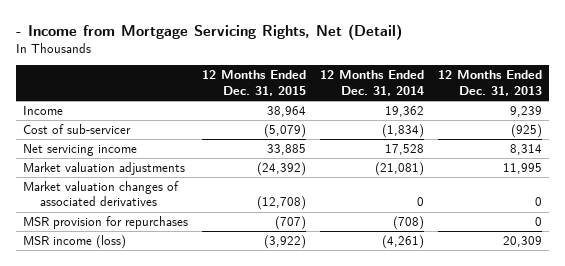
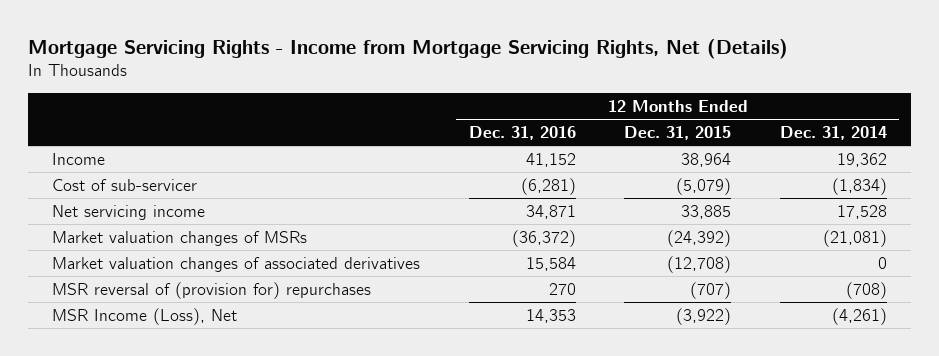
- - Income from Mortgage Servicing Rights, Net (Detail)
+ Mortgage Servicing Rights - Income from Mortgage Servicing Rights, Net (Details)
- | 12 Months Ended Dec. 31, 2015 | 12 Months Ended Dec. 31, 2014 | 12 Months Ended Dec. 31, 2013
+ | 12 Months Ended Dec. 31, 2016 | 12 Months Ended Dec. 31, 2015 | 12 Months Ended Dec. 31, 2014
- Market valuation adjustments | (24,392) | (21,081) | 11,995
+ Market valuation changes of MSRs | (36,372) | (24,392) | (21,081)
- MSR provision for repurchases | (707) | (708) | 0
- MSR income (loss) | (3,922) | (4,261) | 20,309
+ MSR reversal of (provision for) repurchases | 270 | (707) | (708)
+ MSR Income (Loss), Net | 14,353 | (3,922) | (4,261)

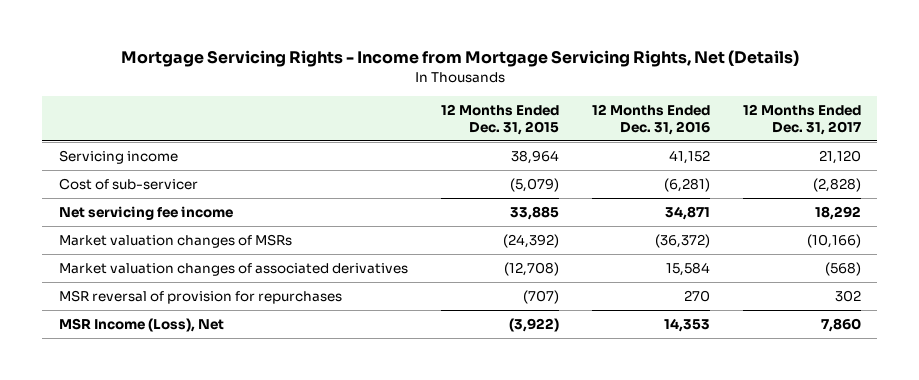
- | 12 Months Ended Dec. 31, 2016 | 12 Months Ended Dec. 31, 2015 | 12 Months Ended Dec. 31, 2014
+ | 12 Months Ended Dec. 31, 2015 | 12 Months Ended Dec. 31, 2016 | 12 Months Ended Dec. 31, 2017
- Income | 41,152 | 38,964 | 19,362
+ Servicing income | 38,964 | 41,152 | 21,120
- Net servicing income | 34,871 | 33,885 | 17,528
+ Net servicing fee income | 33,885 | 34,871 | 18,292
- MSR reversal of (provision for) repurchases | 270 | (707) | (708)
+ MSR reversal of provision for repurchases | (707) | 270 | 302

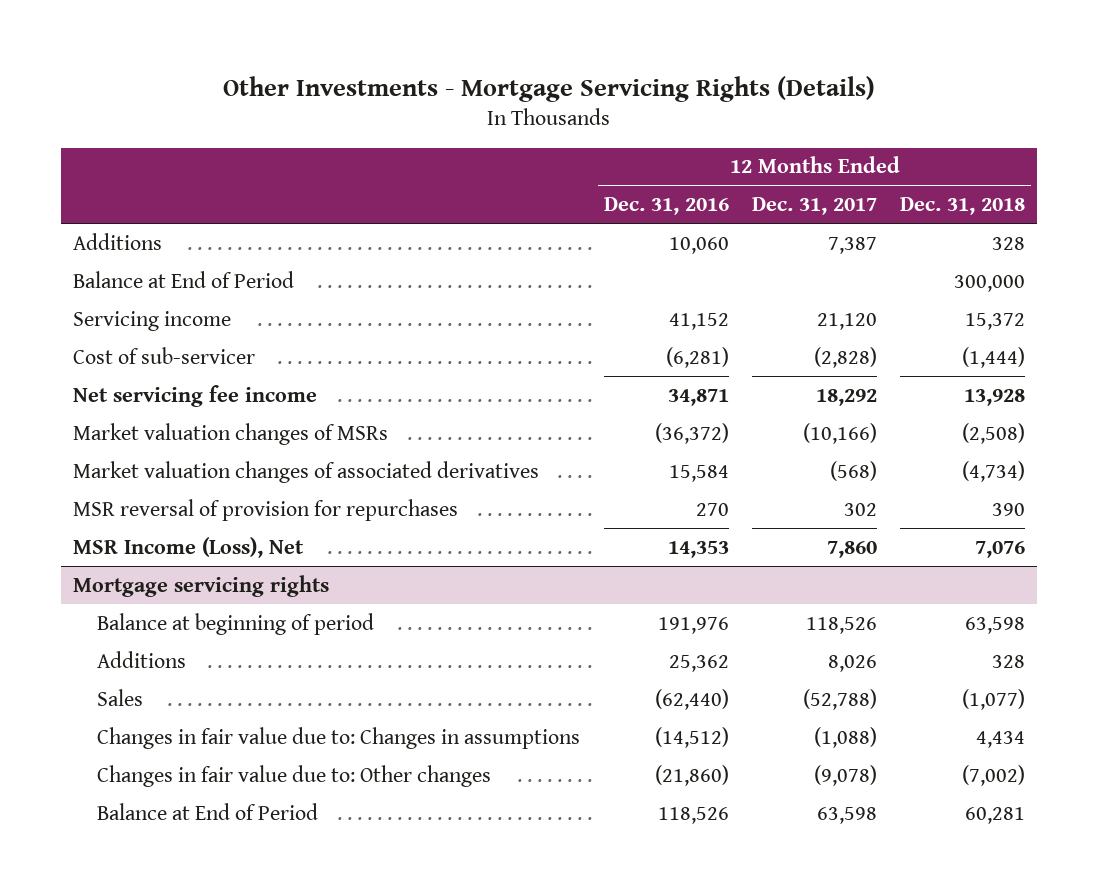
- Mortgage Servicing Rights - Income from Mortgage Servicing Rights, Net (Details)
+ Other Investments - Mortgage Servicing Rights (Details)
- | 12 Months Ended Dec. 31, 2015 | 12 Months Ended Dec. 31, 2016 | 12 Months Ended Dec. 31, 2017
+ | 12 Months Ended Dec. 31, 2016 | 12 Months Ended Dec. 31, 2017 | 12 Months Ended Dec. 31, 2018
+ Additions | 10,060 | 7,387 | 328
+ Balance at End of Period | | | 300,000
+ Mortgage servicing rights
+ Balance at beginning of period | 191,976 | 118,526 | 63,598
+ Additions | 25,362 | 8,026 | 328
+ Sales | (62,440) | (52,788) | (1,077)
+ Changes in fair value due to: Changes in assumptions | (14,512) | (1,088) | 4,434
+ Changes in fair value due to: Other changes | (21,860) | (9,078) | (7,002)
+ Balance at End of Period | 118,526 | 63,598 | 60,281

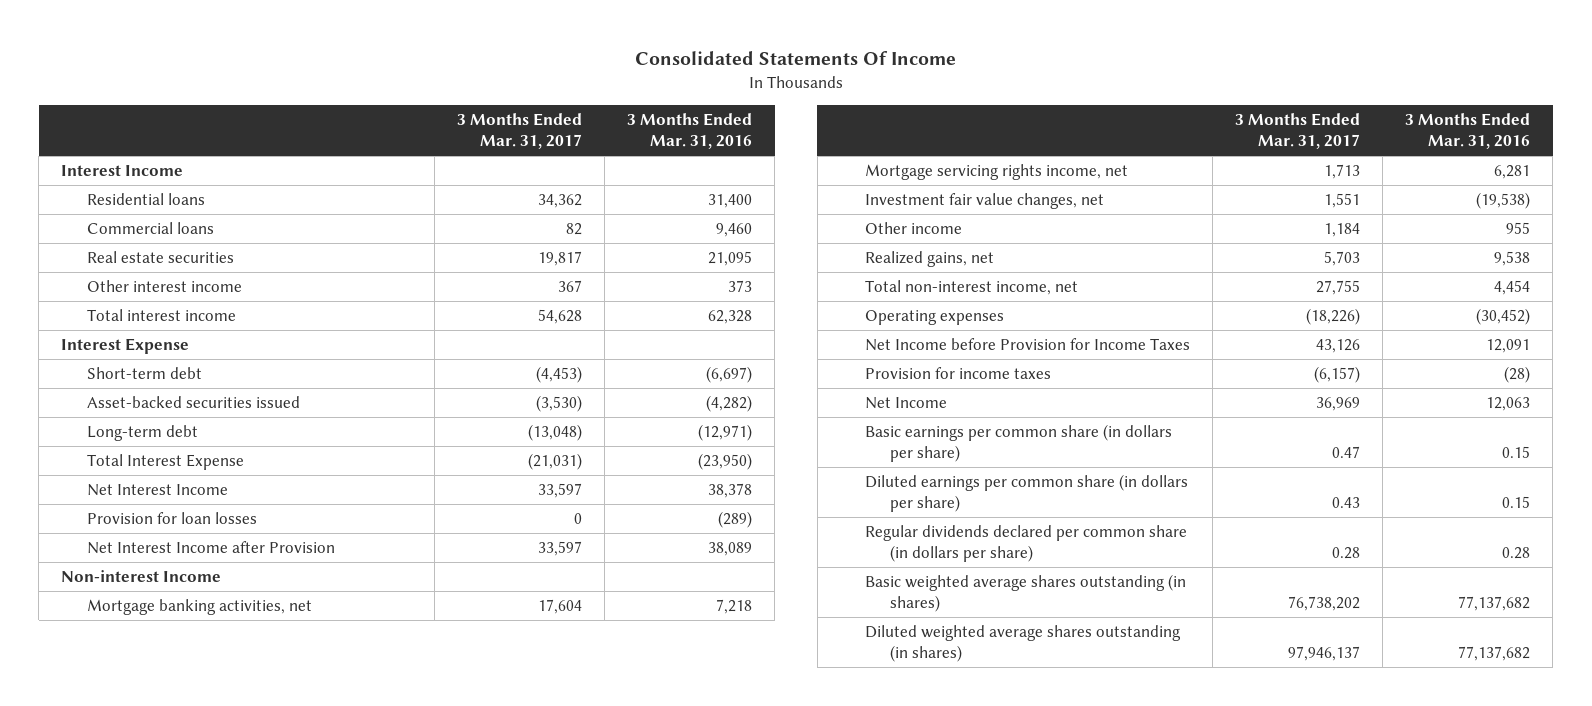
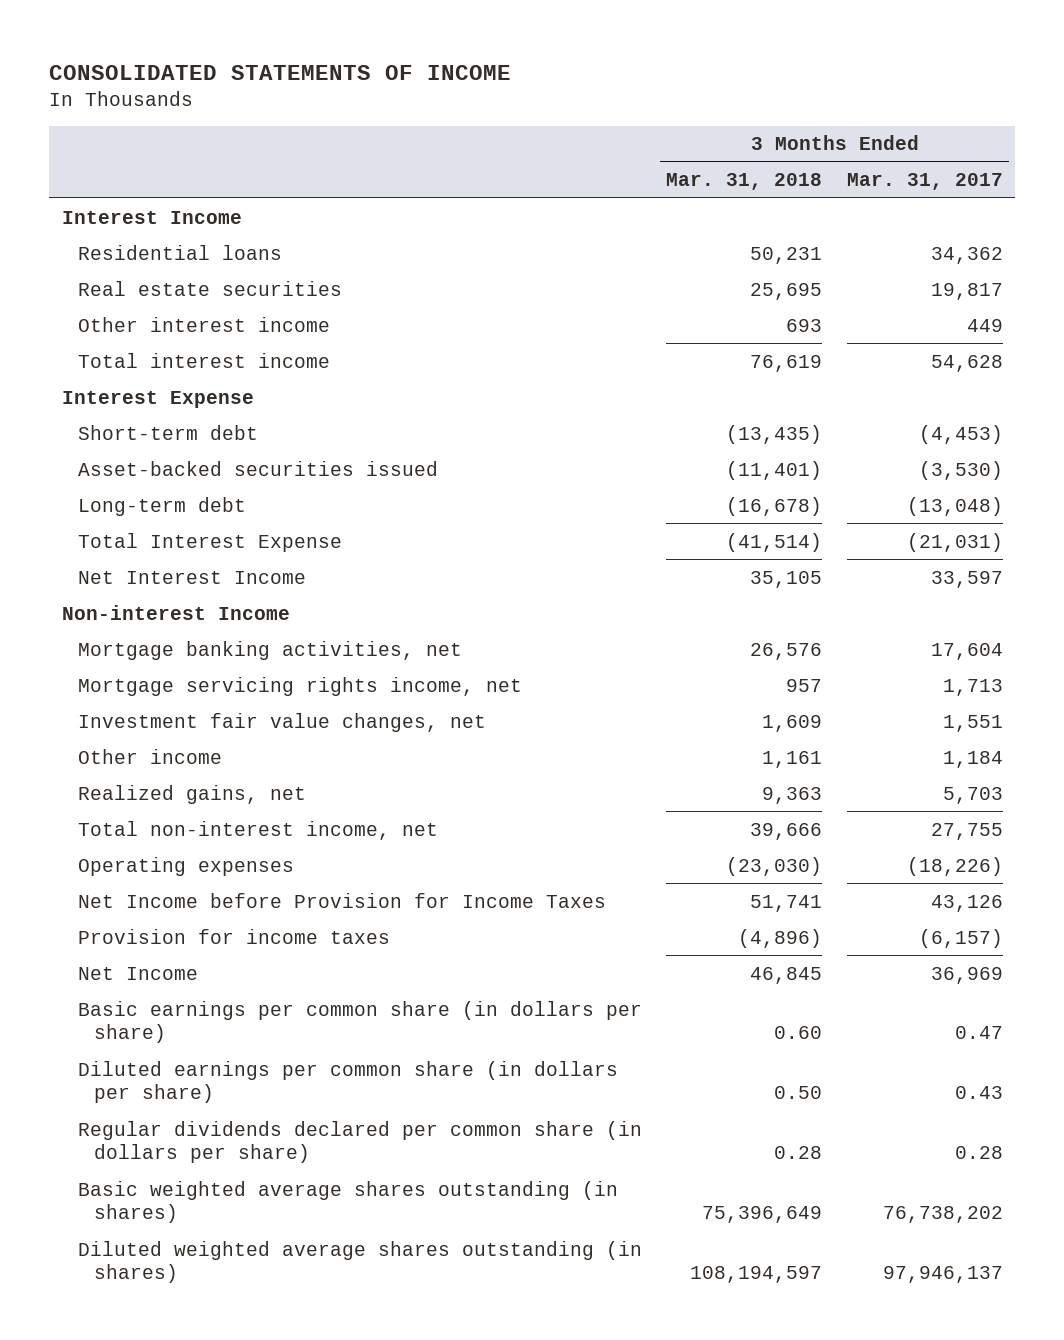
- Consolidated Statements Of Income
+ CONSOLIDATED STATEMENTS OF INCOME
- | 3 Months Ended Mar. 31, 2017 | 3 Months Ended Mar. 31, 2016
+ | 3 Months Ended Mar. 31, 2018 | 3 Months Ended Mar. 31, 2017
- Commercial loans | 82 | 9,460
- Other interest income | 367 | 373
+ Other interest income | 693 | 449
- Provision for loan losses | 0 | (289)
- Net Interest Income after Provision | 33,597 | 38,089

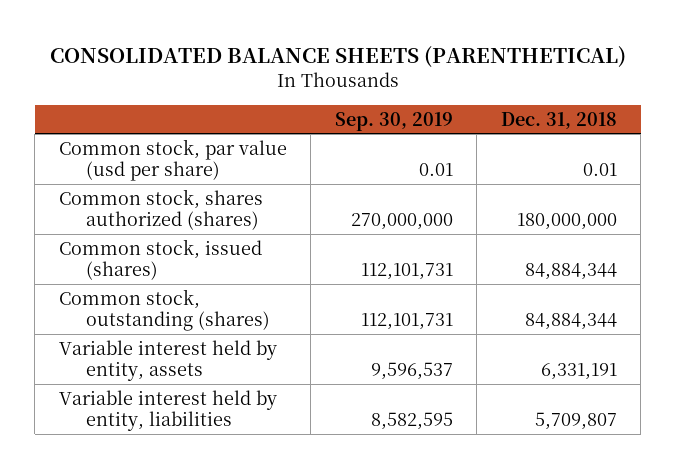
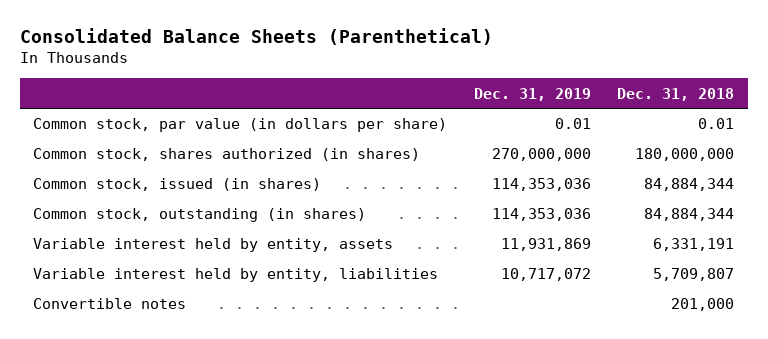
- CONSOLIDATED BALANCE SHEETS (PARENTHETICAL)
+ Consolidated Balance Sheets (Parenthetical)
- | Sep. 30, 2019 | Dec. 31, 2018
+ | Dec. 31, 2019 | Dec. 31, 2018
- Common stock, par value (usd per share) | 0.01 | 0.01
- Common stock, shares authorized (shares) | 270,000,000 | 180,000,000
- Common stock, issued (shares) | 112,101,731 | 84,884,344
- Common stock, outstanding (shares) | 112,101,731 | 84,884,344
+ Common stock, par value (in dollars per share) | 0.01 | 0.01
+ Common stock, shares authorized (in shares) | 270,000,000 | 180,000,000
+ Common stock, issued (in shares) | 114,353,036 | 84,884,344
+ Common stock, outstanding (in shares) | 114,353,036 | 84,884,344
+ Convertible notes | | 201,000

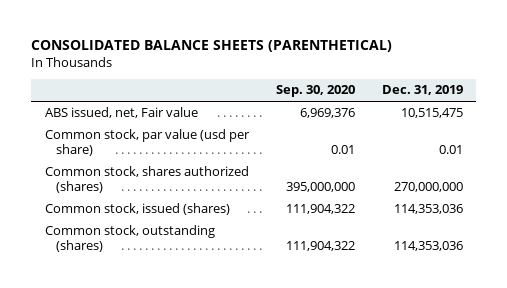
- Consolidated Balance Sheets (Parenthetical)
+ CONSOLIDATED BALANCE SHEETS (PARENTHETICAL)
- | Dec. 31, 2019 | Dec. 31, 2018
+ | Sep. 30, 2020 | Dec. 31, 2019
- Common stock, par value (in dollars per share) | 0.01 | 0.01
- Common stock, shares authorized (in shares) | 270,000,000 | 180,000,000
- Common stock, issued (in shares) | 114,353,036 | 84,884,344
- Common stock, outstanding (in shares) | 114,353,036 | 84,884,344
- Variable interest held by entity, assets | 11,931,869 | 6,331,191
- Variable interest held by entity, liabilities | 10,717,072 | 5,709,807
- Convertible notes | | 201,000
+ ABS issued, net, Fair value | 6,969,376 | 10,515,475
+ Common stock, par value (usd per share) | 0.01 | 0.01
+ Common stock, shares authorized (shares) | 395,000,000 | 270,000,000
+ Common stock, issued (shares) | 111,904,322 | 114,353,036
+ Common stock, outstanding (shares) | 111,904,322 | 114,353,036

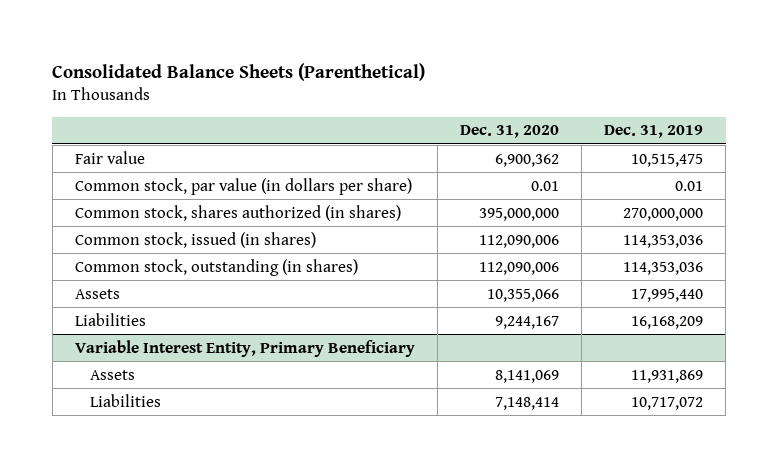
- CONSOLIDATED BALANCE SHEETS (PARENTHETICAL)
+ Consolidated Balance Sheets (Parenthetical)
- | Sep. 30, 2020 | Dec. 31, 2019
+ | Dec. 31, 2020 | Dec. 31, 2019
- ABS issued, net, Fair value | 6,969,376 | 10,515,475
- Common stock, par value (usd per share) | 0.01 | 0.01
- Common stock, shares authorized (shares) | 395,000,000 | 270,000,000
- Common stock, issued (shares) | 111,904,322 | 114,353,036
- Common stock, outstanding (shares) | 111,904,322 | 114,353,036
+ Fair value | 6,900,362 | 10,515,475
+ Common stock, par value (in dollars per share) | 0.01 | 0.01
+ Common stock, shares authorized (in shares) | 395,000,000 | 270,000,000
+ Common stock, issued (in shares) | 112,090,006 | 114,353,036
+ Common stock, outstanding (in shares) | 112,090,006 | 114,353,036
+ Assets | 10,355,066 | 17,995,440
+ Liabilities | 9,244,167 | 16,168,209
+ Variable Interest Entity, Primary Beneficiary
+ Assets | 8,141,069 | 11,931,869
+ Liabilities | 7,148,414 | 10,717,072

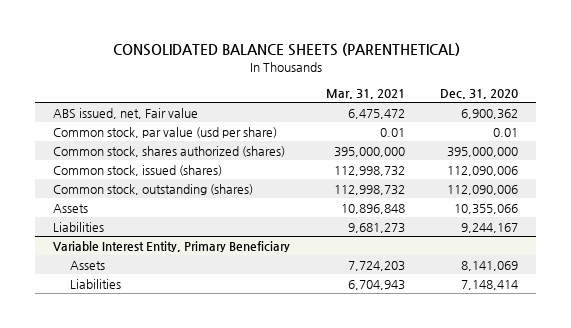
- Consolidated Balance Sheets (Parenthetical)
+ CONSOLIDATED BALANCE SHEETS (PARENTHETICAL)
- | Dec. 31, 2020 | Dec. 31, 2019
+ | Mar. 31, 2021 | Dec. 31, 2020
- Fair value | 6,900,362 | 10,515,475
- Common stock, par value (in dollars per share) | 0.01 | 0.01
- Common stock, shares authorized (in shares) | 395,000,000 | 270,000,000
- Common stock, issued (in shares) | 112,090,006 | 114,353,036
- Common stock, outstanding (in shares) | 112,090,006 | 114,353,036
+ ABS issued, net, Fair value | 6,475,472 | 6,900,362
+ Common stock, par value (usd per share) | 0.01 | 0.01
+ Common stock, shares authorized (shares) | 395,000,000 | 395,000,000
+ Common stock, issued (shares) | 112,998,732 | 112,090,006
+ Common stock, outstanding (shares) | 112,998,732 | 112,090,006

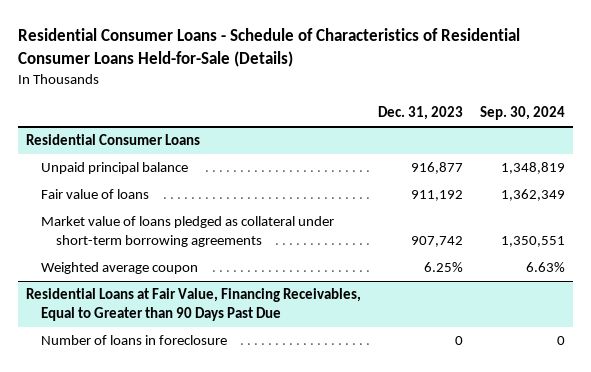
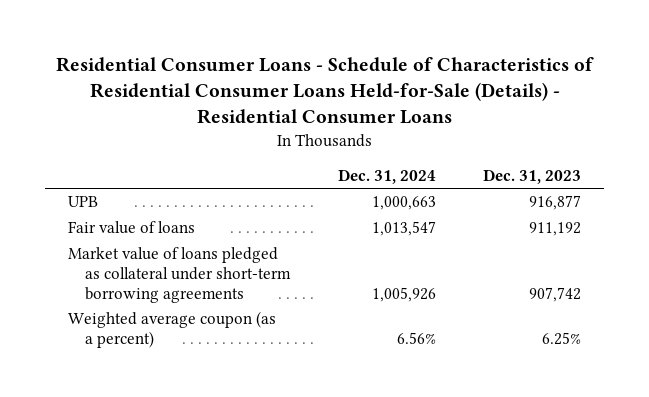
- Residential Consumer Loans - Schedule of Characteristics of Residential Consumer Loans Held-for-Sale (Details)
+ Residential Consumer Loans - Schedule of Characteristics of Residential Consumer Loans Held-for-Sale (Details) - Residential Consumer Loans
- | Dec. 31, 2023 | Sep. 30, 2024
+ | Dec. 31, 2024 | Dec. 31, 2023
- Residential Consumer Loans
- Unpaid principal balance | 916,877 | 1,348,819
+ UPB | 1,000,663 | 916,877
- Weighted average coupon | 6.25% | 6.63%
- Residential Loans at Fair Value, Financing Receivables, Equal to Greater than 90 Days Past Due
- Number of loans in foreclosure | 0 | 0
+ Weighted average coupon (as a percent) | 6.56% | 6.25%

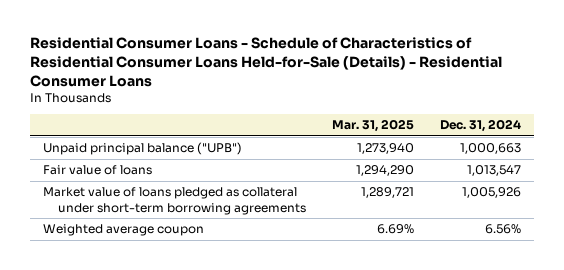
- | Dec. 31, 2024 | Dec. 31, 2023
+ | Mar. 31, 2025 | Dec. 31, 2024
- UPB | 1,000,663 | 916,877
+ Unpaid principal balance ("UPB") | 1,273,940 | 1,000,663
- Weighted average coupon (as a percent) | 6.56% | 6.25%
+ Weighted average coupon | 6.69% | 6.56%

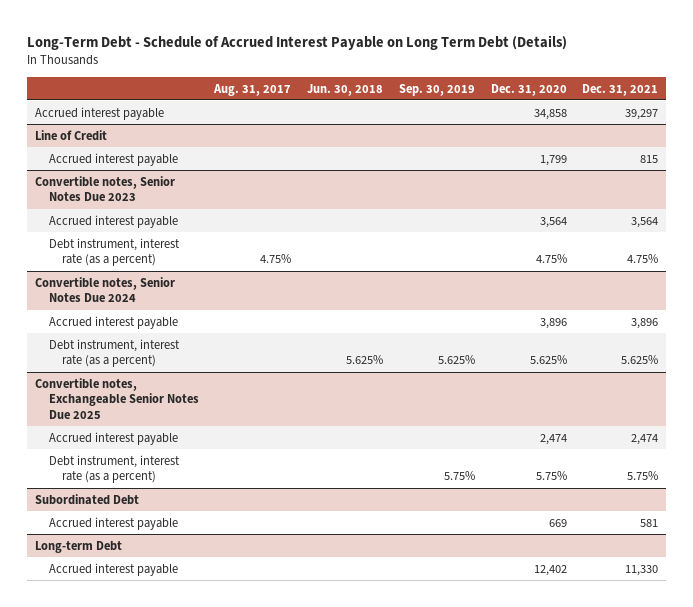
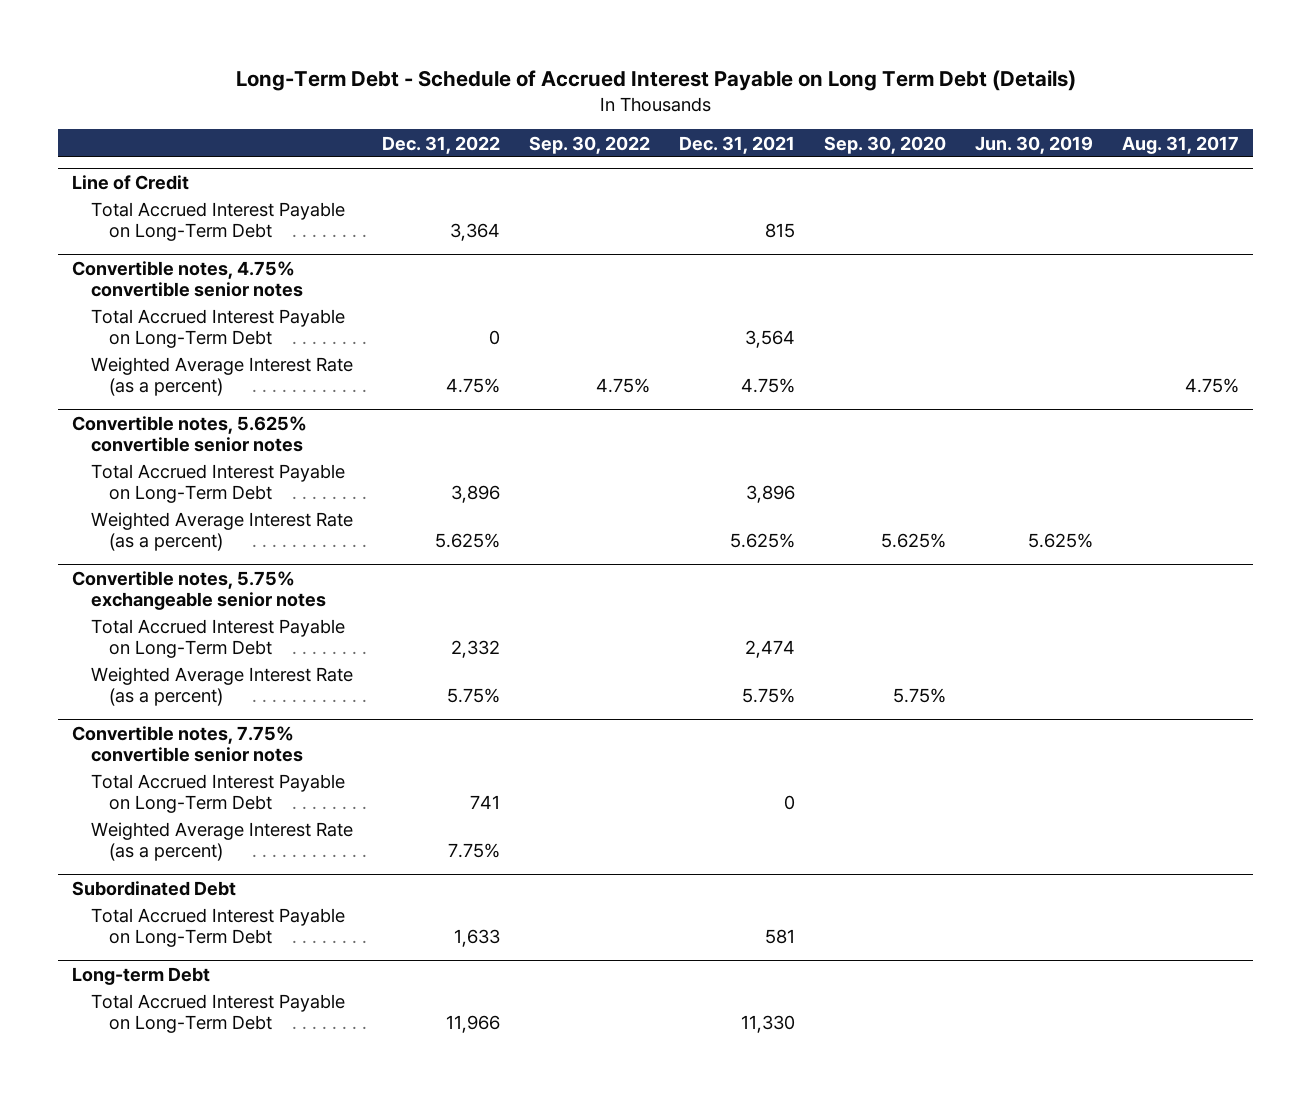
- | Aug. 31, 2017 | Jun. 30, 2018 | Sep. 30, 2019 | Dec. 31, 2020 | Dec. 31, 2021
+ | Dec. 31, 2022 | Sep. 30, 2022 | Dec. 31, 2021 | Sep. 30, 2020 | Jun. 30, 2019 | Aug. 31, 2017
- Accrued interest payable | | | | 34,858 | 39,297
@ Line of Credit
- Accrued interest payable | | | | 1,799 | 815
- Convertible notes, Senior Notes Due 2023
- Accrued interest payable | | | | 3,564 | 3,564
- Debt instrument, interest rate (as a percent) | 4.75% | | | 4.75% | 4.75%
- Convertible notes, Senior Notes Due 2024
- Accrued interest payable | | | | 3,896 | 3,896
- Debt instrument, interest rate (as a percent) | | 5.625% | 5.625% | 5.625% | 5.625%
- Convertible notes, Exchangeable Senior Notes Due 2025
- Accrued interest payable | | | | 2,474 | 2,474
- Debt instrument, interest rate (as a percent) | | | 5.75% | 5.75% | 5.75%
@ Line of Credit
+ Total Accrued Interest Payable on Long-Term Debt | 3,364 | | 815 | | |
+ Convertible notes, 4.75% convertible senior notes
+ Total Accrued Interest Payable on Long-Term Debt | 0 | | 3,564 | | |
+ Weighted Average Interest Rate (as a percent) | 4.75% | 4.75% | 4.75% | | | 4.75%
+ Convertible notes, 5.625% convertible senior notes
+ Total Accrued Interest Payable on Long-Term Debt | 3,896 | | 3,896 | | |
+ Weighted Average Interest Rate (as a percent) | 5.625% | | 5.625% | 5.625% | 5.625% |
+ Convertible notes, 5.75% exchangeable senior notes
+ Total Accrued Interest Payable on Long-Term Debt | 2,332 | | 2,474 | | |
+ Weighted Average Interest Rate (as a percent) | 5.75% | | 5.75% | 5.75% | |
+ Convertible notes, 7.75% convertible senior notes
+ Total Accrued Interest Payable on Long-Term Debt | 741 | | 0 | | |
+ Weighted Average Interest Rate (as a percent) | 7.75% | | | | |
@ Subordinated Debt
- Accrued interest payable | | | | 669 | 581
+ Total Accrued Interest Payable on Long-Term Debt | 1,633 | | 581 | | |
@ Long-term Debt
- Accrued interest payable | | | | 12,402 | 11,330
+ Total Accrued Interest Payable on Long-Term Debt | 11,966 | | 11,330 | | |

